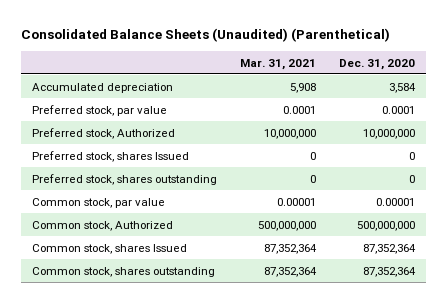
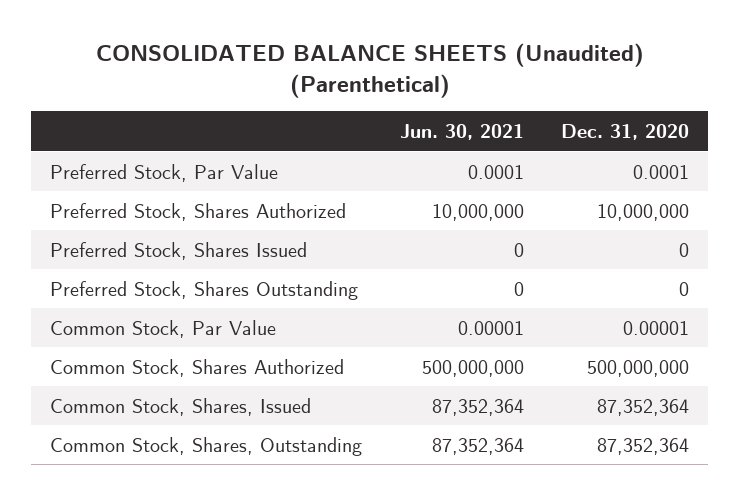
- Consolidated Balance Sheets (Unaudited) (Parenthetical)
+ CONSOLIDATED BALANCE SHEETS (Unaudited) (Parenthetical)
- | Mar. 31, 2021 | Dec. 31, 2020
+ | Jun. 30, 2021 | Dec. 31, 2020
- Accumulated depreciation | 5,908 | 3,584
- Preferred stock, par value | 0.0001 | 0.0001
- Preferred stock, Authorized | 10,000,000 | 10,000,000
- Preferred stock, shares Issued | 0 | 0
- Preferred stock, shares outstanding | 0 | 0
- Common stock, par value | 0.00001 | 0.00001
- Common stock, Authorized | 500,000,000 | 500,000,000
- Common stock, shares Issued | 87,352,364 | 87,352,364
- Common stock, shares outstanding | 87,352,364 | 87,352,364
+ Preferred Stock, Par Value | 0.0001 | 0.0001
+ Preferred Stock, Shares Authorized | 10,000,000 | 10,000,000
+ Preferred Stock, Shares Issued | 0 | 0
+ Preferred Stock, Shares Outstanding | 0 | 0
+ Common Stock, Par Value | 0.00001 | 0.00001
+ Common Stock, Shares Authorized | 500,000,000 | 500,000,000
+ Common Stock, Shares, Issued | 87,352,364 | 87,352,364
+ Common Stock, Shares, Outstanding | 87,352,364 | 87,352,364

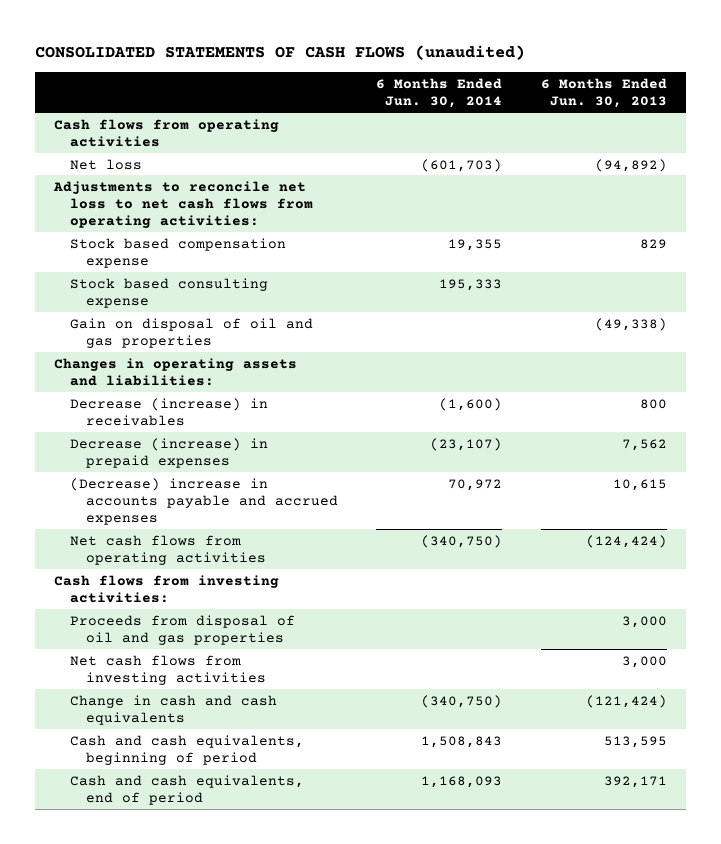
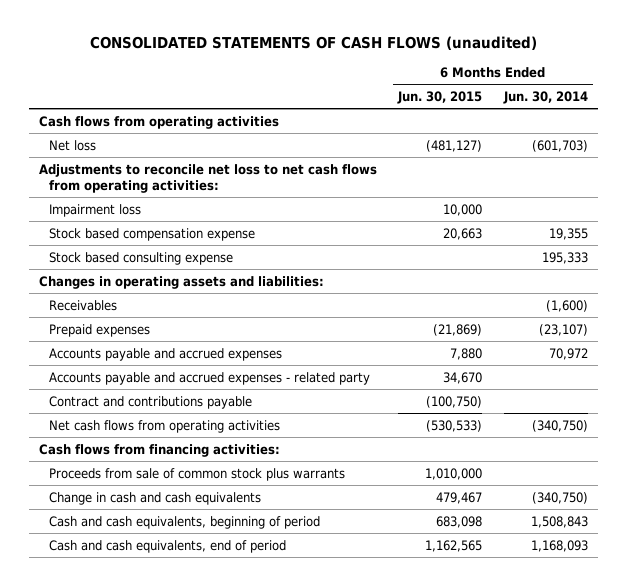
- | 6 Months Ended Jun. 30, 2014 | 6 Months Ended Jun. 30, 2013
+ | 6 Months Ended Jun. 30, 2015 | 6 Months Ended Jun. 30, 2014
+ Impairment loss | 10,000 |
- Gain on disposal of oil and gas properties | | (49,338)
- Decrease (increase) in receivables | (1,600) | 800
- Decrease (increase) in prepaid expenses | (23,107) | 7,562
- (Decrease) increase in accounts payable and accrued expenses | 70,972 | 10,615
+ Receivables | | (1,600)
+ Prepaid expenses | (21,869) | (23,107)
+ Accounts payable and accrued expenses | 7,880 | 70,972
+ Accounts payable and accrued expenses - related party | 34,670 |
+ Contract and contributions payable | (100,750) |
- Cash flows from investing activities:
- Proceeds from disposal of oil and gas properties | | 3,000
- Net cash flows from investing activities | | 3,000
+ Cash flows from financing activities:
+ Proceeds from sale of common stock plus warrants | 1,010,000 |

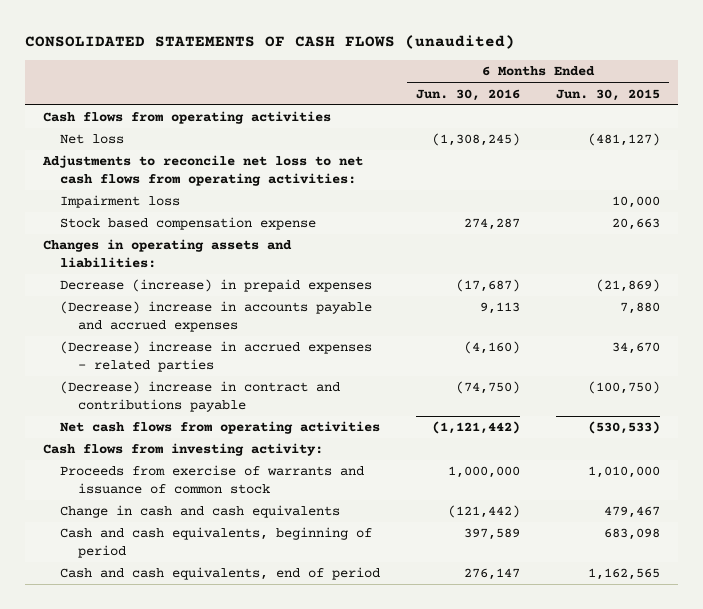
- | 6 Months Ended Jun. 30, 2015 | 6 Months Ended Jun. 30, 2014
+ | 6 Months Ended Jun. 30, 2016 | 6 Months Ended Jun. 30, 2015
- Stock based consulting expense | | 195,333
- Receivables | | (1,600)
- Prepaid expenses | (21,869) | (23,107)
- Accounts payable and accrued expenses | 7,880 | 70,972
- Accounts payable and accrued expenses - related party | 34,670 |
- Contract and contributions payable | (100,750) |
+ Decrease (increase) in prepaid expenses | (17,687) | (21,869)
+ (Decrease) increase in accounts payable and accrued expenses | 9,113 | 7,880
+ (Decrease) increase in accrued expenses - related parties | (4,160) | 34,670
+ (Decrease) increase in contract and contributions payable | (74,750) | (100,750)
- Cash flows from financing activities:
- Proceeds from sale of common stock plus warrants | 1,010,000 |
+ Cash flows from investing activity:
+ Proceeds from exercise of warrants and issuance of common stock | 1,000,000 | 1,010,000

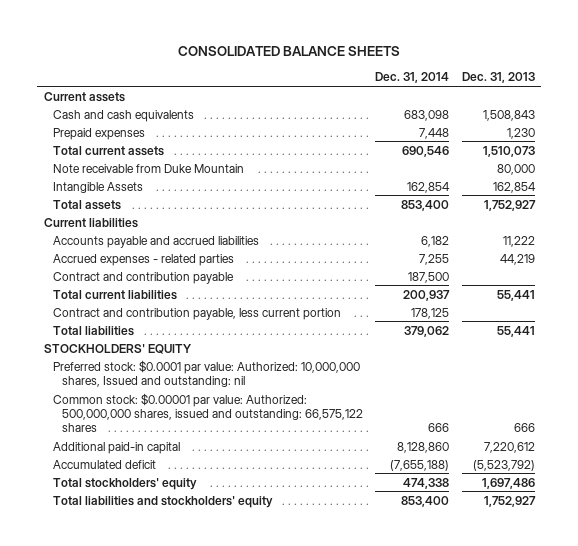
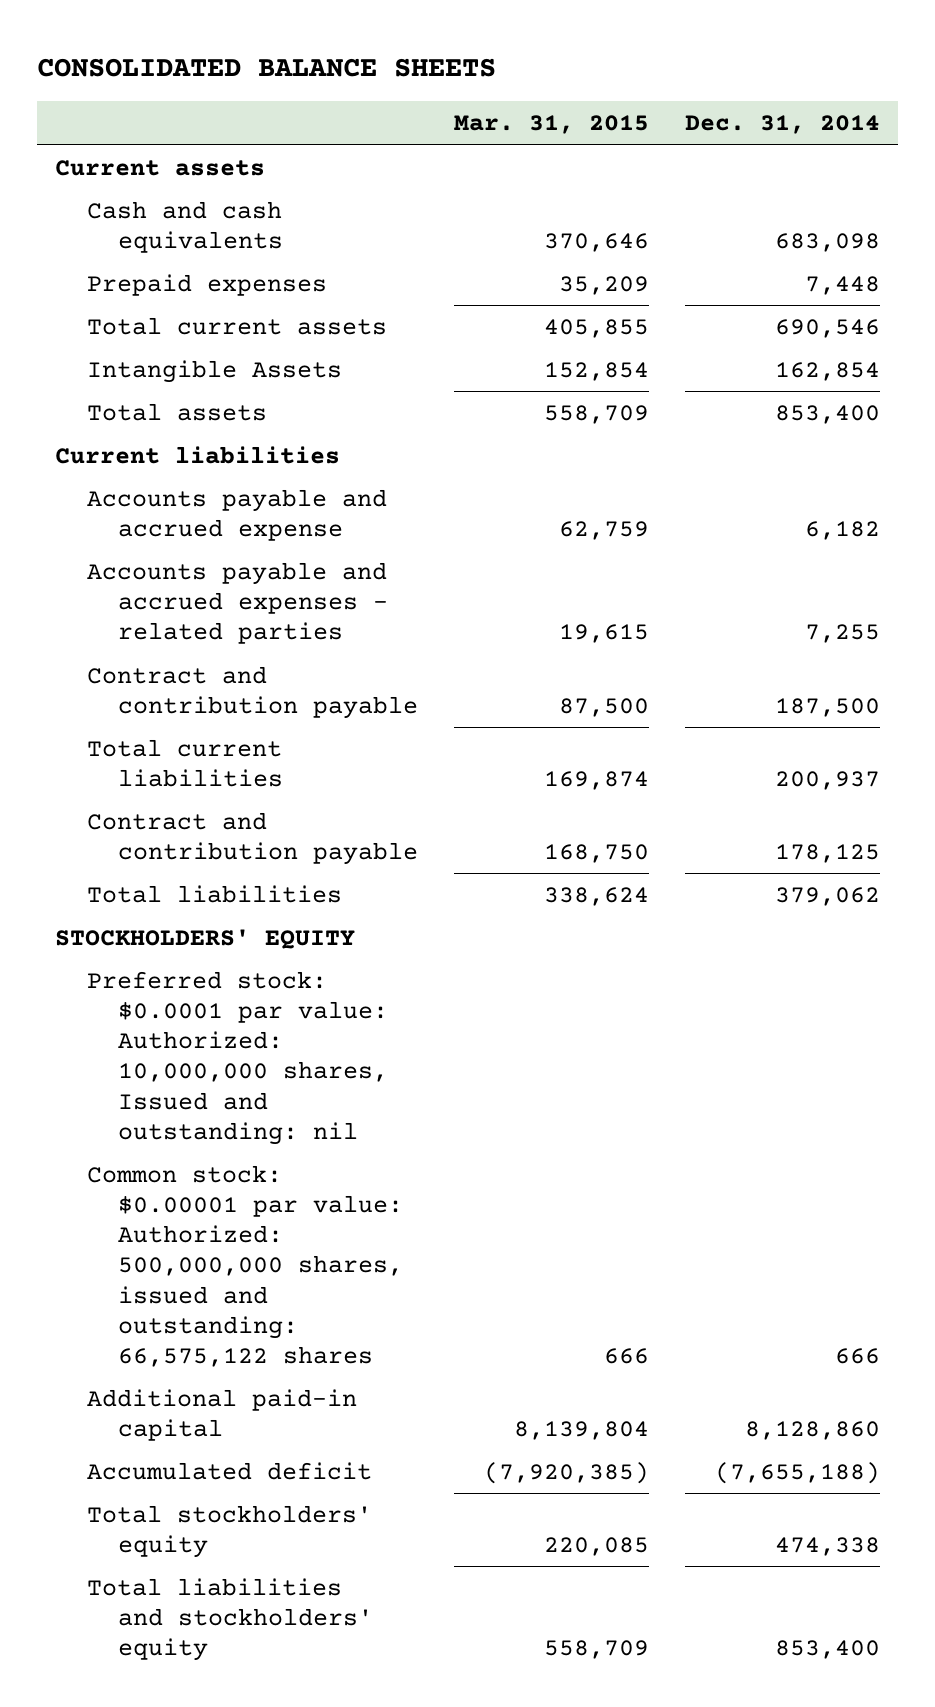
- | Dec. 31, 2014 | Dec. 31, 2013
+ | Mar. 31, 2015 | Dec. 31, 2014
- Note receivable from Duke Mountain | | 80,000
- Accounts payable and accrued liabilities | 6,182 | 11,222
- Accrued expenses - related parties | 7,255 | 44,219
+ Accounts payable and accrued expense | 62,759 | 6,182
+ Accounts payable and accrued expenses - related parties | 19,615 | 7,255
- Contract and contribution payable, less current portion | 178,125 |
+ Contract and contribution payable | 168,750 | 178,125

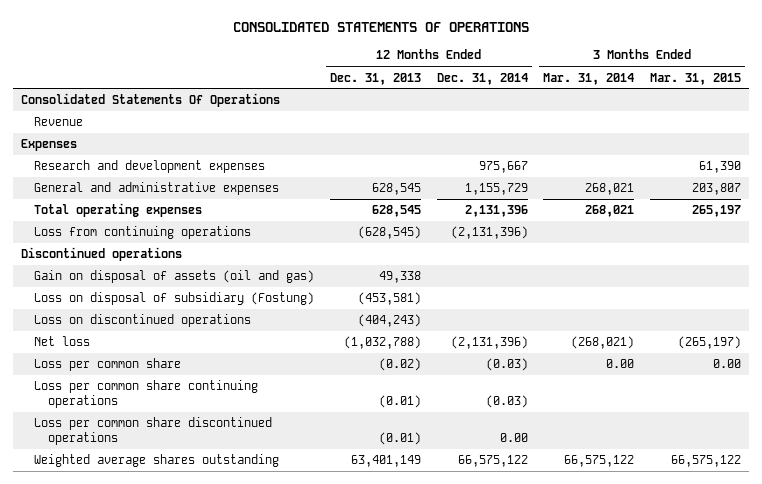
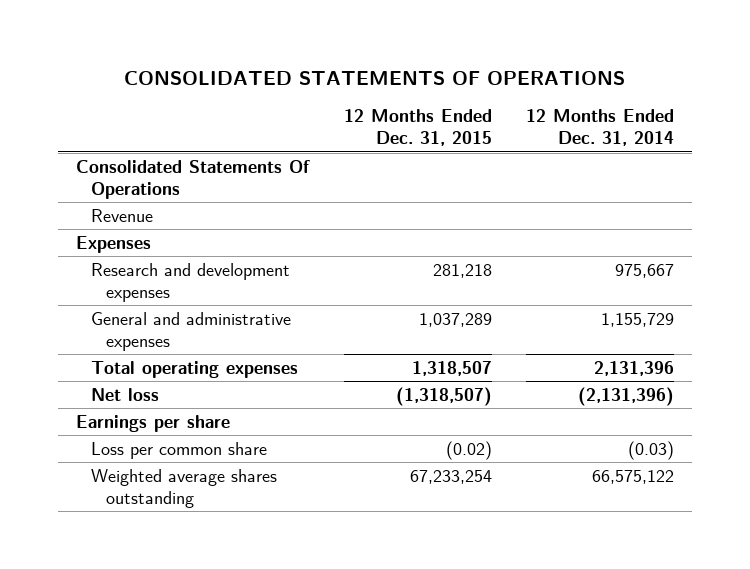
- | 12 Months Ended Dec. 31, 2013 | 12 Months Ended Dec. 31, 2014 | 3 Months Ended Mar. 31, 2014 | 3 Months Ended Mar. 31, 2015
+ | 12 Months Ended Dec. 31, 2015 | 12 Months Ended Dec. 31, 2014
- Loss from continuing operations | (628,545) | (2,131,396) | |
- Discontinued operations
- Gain on disposal of assets (oil and gas) | 49,338 | | |
- Loss on disposal of subsidiary (Fostung) | (453,581) | | |
- Loss on discontinued operations | (404,243) | | |
+ Earnings per share
- Loss per common share continuing operations | (0.01) | (0.03) | |
- Loss per common share discontinued operations | (0.01) | 0.00 | |

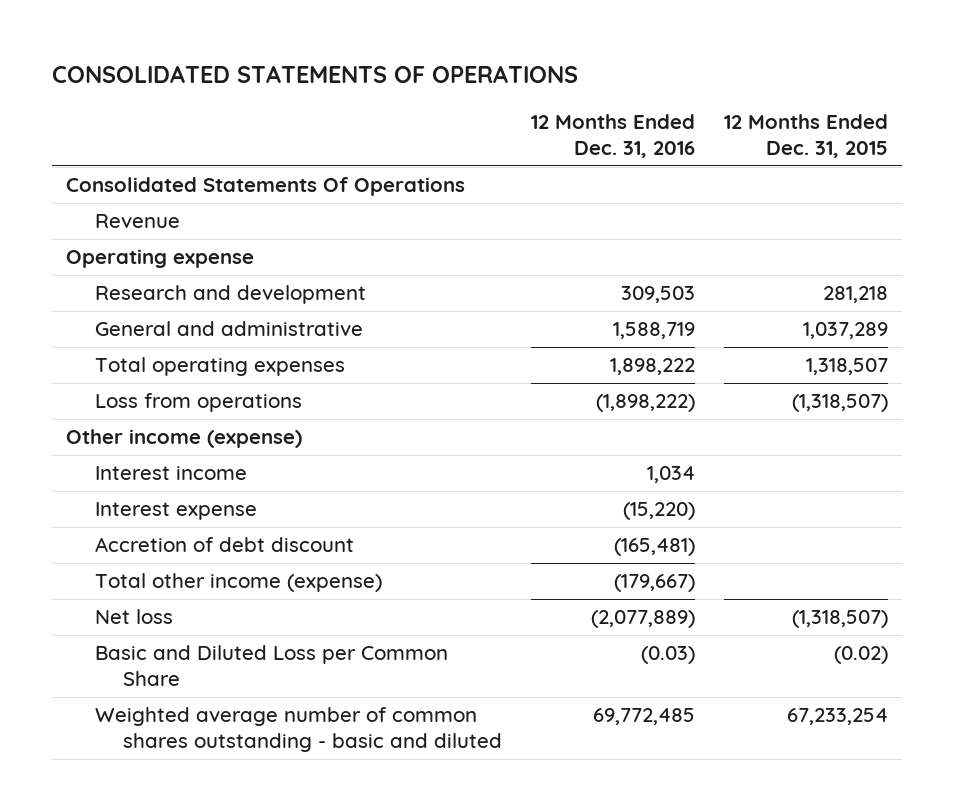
- | 12 Months Ended Dec. 31, 2015 | 12 Months Ended Dec. 31, 2014
+ | 12 Months Ended Dec. 31, 2016 | 12 Months Ended Dec. 31, 2015
- Expenses
- Research and development expenses | 281,218 | 975,667
- General and administrative expenses | 1,037,289 | 1,155,729
+ Operating expense
+ Research and development | 309,503 | 281,218
+ General and administrative | 1,588,719 | 1,037,289
+ Loss from operations | (1,898,222) | (1,318,507)
+ Other income (expense)
+ Interest income | 1,034 |
+ Interest expense | (15,220) |
+ Accretion of debt discount | (165,481) |
+ Total other income (expense) | (179,667) |
- Earnings per share
- Loss per common share | (0.02) | (0.03)
- Weighted average shares outstanding | 67,233,254 | 66,575,122
+ Basic and Diluted Loss per Common Share | (0.03) | (0.02)
+ Weighted average number of common shares outstanding - basic and diluted | 69,772,485 | 67,233,254

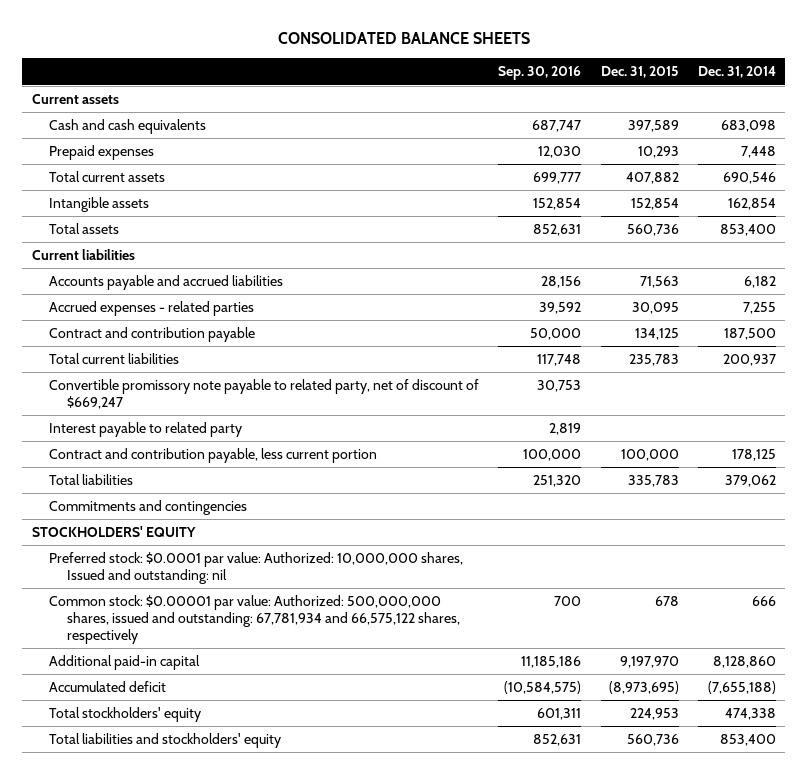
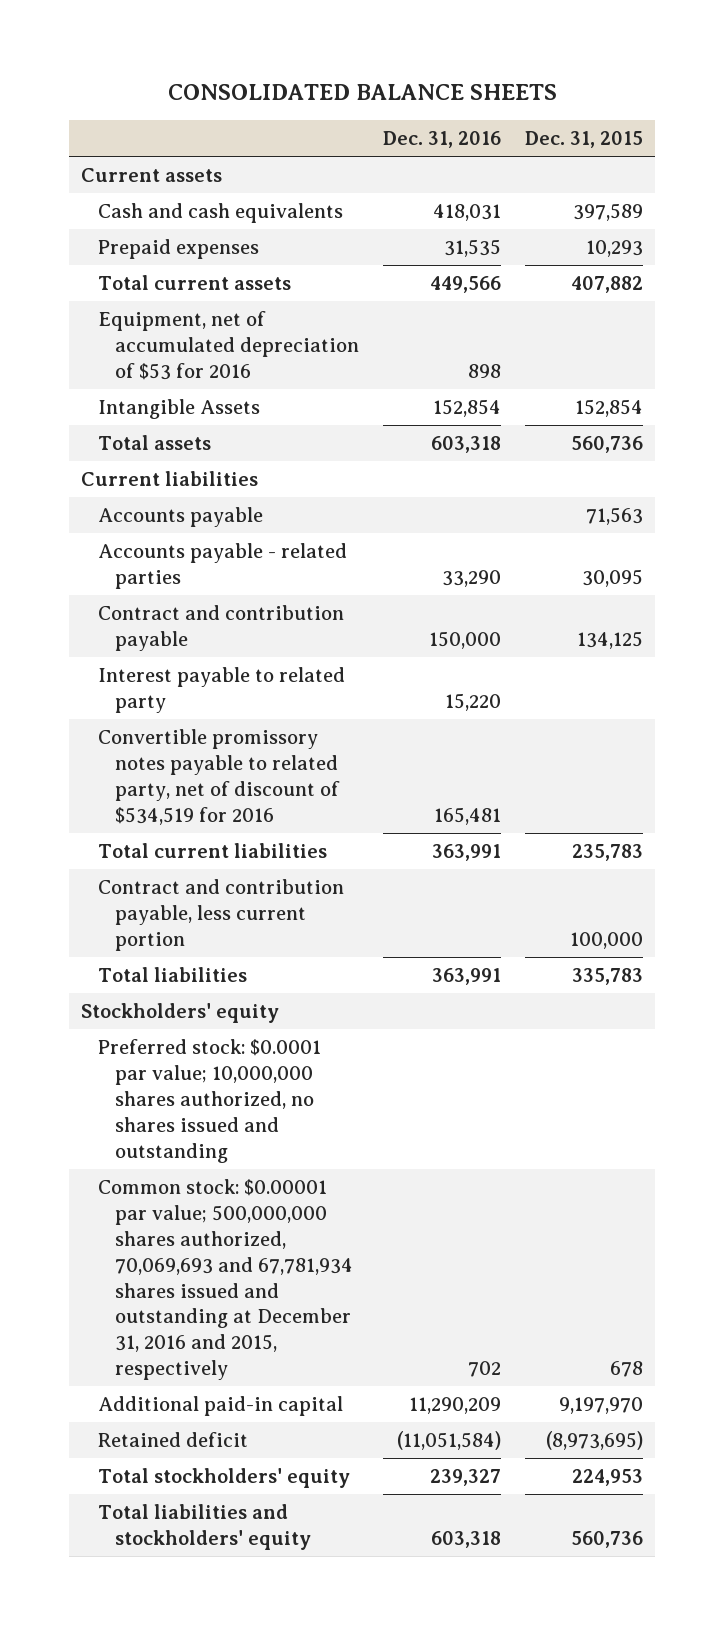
- | Sep. 30, 2016 | Dec. 31, 2015 | Dec. 31, 2014
+ | Dec. 31, 2016 | Dec. 31, 2015
- Intangible assets | 152,854 | 152,854 | 162,854
+ Equipment, net of accumulated depreciation of $53 for 2016 | 898 |
+ Intangible Assets | 152,854 | 152,854
- Accounts payable and accrued liabilities | 28,156 | 71,563 | 6,182
- Accrued expenses - related parties | 39,592 | 30,095 | 7,255
+ Accounts payable | | 71,563
+ Accounts payable - related parties | 33,290 | 30,095
- Convertible promissory note payable to related party, net of discount of $669,247 | 30,753 | |
+ Convertible promissory notes payable to related party, net of discount of $534,519 for 2016 | 165,481 |
moved down: Total current liabilities | 363,991 | 235,783
- Commitments and contingencies
- STOCKHOLDERS' EQUITY
- Preferred stock: $0.0001 par value: Authorized: 10,000,000 shares, Issued and outstanding: nil
- Common stock: $0.00001 par value: Authorized: 500,000,000 shares, issued and outstanding: 67,781,934 and 66,575,122 shares, respectively | 700 | 678 | 666
+ Stockholders' equity
+ Preferred stock: $0.0001 par value; 10,000,000 shares authorized, no shares issued and outstanding
+ Common stock: $0.00001 par value; 500,000,000 shares authorized, 70,069,693 and 67,781,934 shares issued and outstanding at December 31, 2016 and 2015, respectively | 702 | 678
- Accumulated deficit | (10,584,575) | (8,973,695) | (7,655,188)
+ Retained deficit | (11,051,584) | (8,973,695)

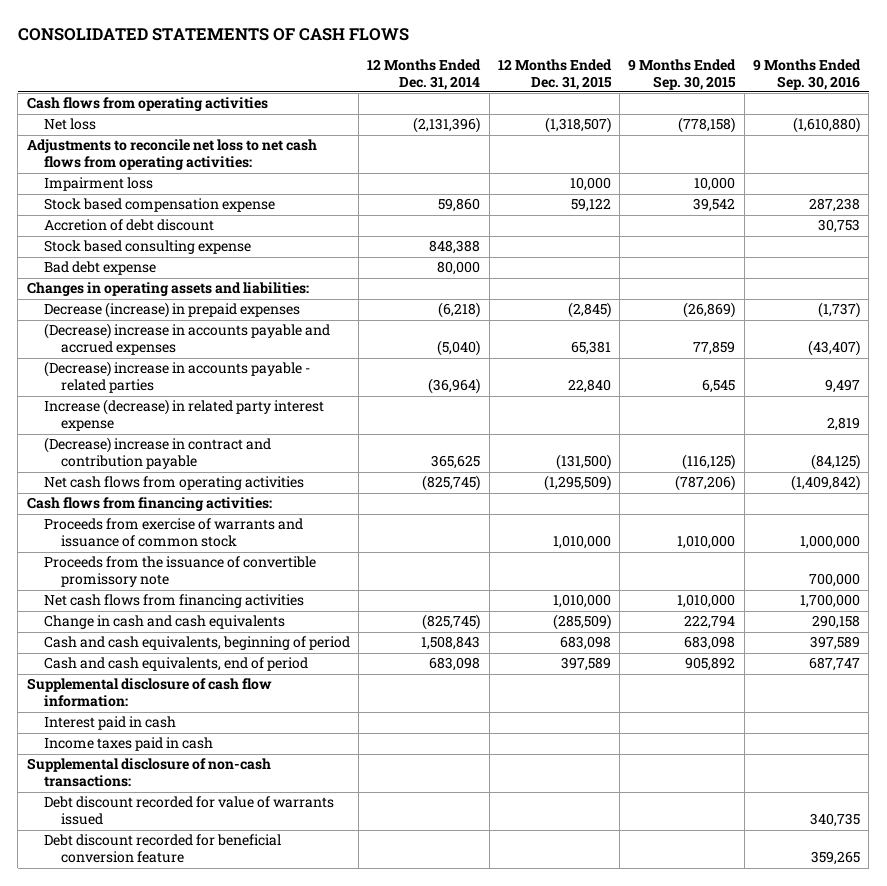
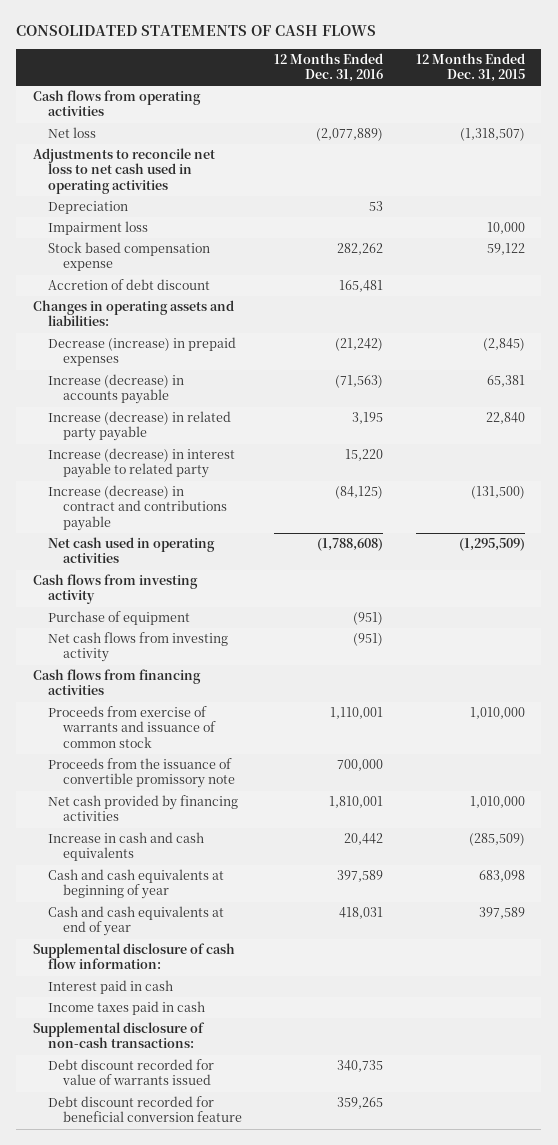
- | 12 Months Ended Dec. 31, 2014 | 12 Months Ended Dec. 31, 2015 | 9 Months Ended Sep. 30, 2015 | 9 Months Ended Sep. 30, 2016
+ | 12 Months Ended Dec. 31, 2016 | 12 Months Ended Dec. 31, 2015
- Adjustments to reconcile net loss to net cash flows from operating activities:
+ Adjustments to reconcile net loss to net cash used in operating activities
+ Depreciation | 53 |
- Stock based consulting expense | 848,388 | | |
- Bad debt expense | 80,000 | | |
- (Decrease) increase in accounts payable and accrued expenses | (5,040) | 65,381 | 77,859 | (43,407)
- (Decrease) increase in accounts payable - related parties | (36,964) | 22,840 | 6,545 | 9,497
- Increase (decrease) in related party interest expense | | | | 2,819
- (Decrease) increase in contract and contribution payable | 365,625 | (131,500) | (116,125) | (84,125)
- Net cash flows from operating activities | (825,745) | (1,295,509) | (787,206) | (1,409,842)
- Cash flows from financing activities:
+ Increase (decrease) in accounts payable | (71,563) | 65,381
+ Increase (decrease) in related party payable | 3,195 | 22,840
+ Increase (decrease) in interest payable to related party | 15,220 |
+ Increase (decrease) in contract and contributions payable | (84,125) | (131,500)
+ Net cash used in operating activities | (1,788,608) | (1,295,509)
+ Cash flows from investing activity
+ Purchase of equipment | (951) |
+ Net cash flows from investing activity | (951) |
+ Cash flows from financing activities
- Net cash flows from financing activities | | 1,010,000 | 1,010,000 | 1,700,000
- Change in cash and cash equivalents | (825,745) | (285,509) | 222,794 | 290,158
- Cash and cash equivalents, beginning of period | 1,508,843 | 683,098 | 683,098 | 397,589
- Cash and cash equivalents, end of period | 683,098 | 397,589 | 905,892 | 687,747
+ Net cash provided by financing activities | 1,810,001 | 1,010,000
+ Increase in cash and cash equivalents | 20,442 | (285,509)
+ Cash and cash equivalents at beginning of year | 397,589 | 683,098
+ Cash and cash equivalents at end of year | 418,031 | 397,589

